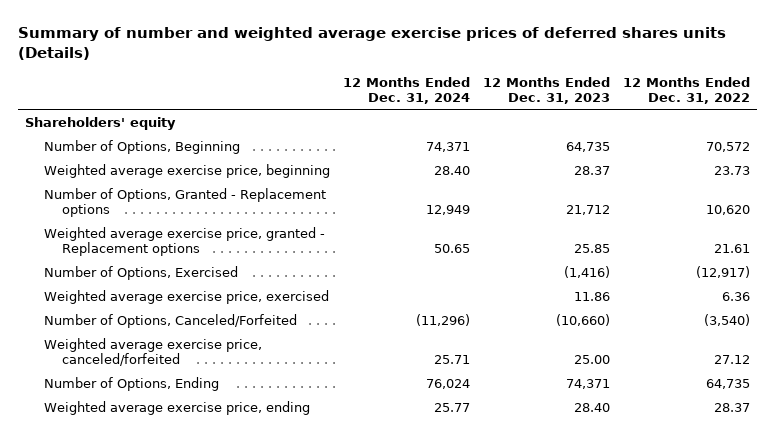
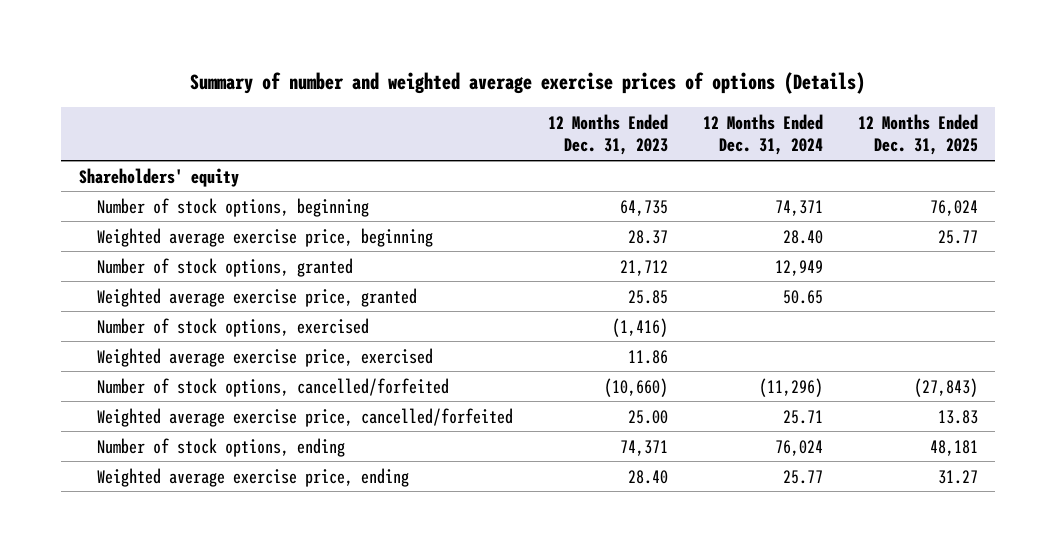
- Summary of number and weighted average exercise prices of deferred shares units (Details)
+ Summary of number and weighted average exercise prices of options (Details)
- | 12 Months Ended Dec. 31, 2024 | 12 Months Ended Dec. 31, 2023 | 12 Months Ended Dec. 31, 2022
+ | 12 Months Ended Dec. 31, 2023 | 12 Months Ended Dec. 31, 2024 | 12 Months Ended Dec. 31, 2025
- Number of Options, Beginning | 74,371 | 64,735 | 70,572
+ Number of stock options, beginning | 64,735 | 74,371 | 76,024
- Number of Options, Granted - Replacement options | 12,949 | 21,712 | 10,620
- Weighted average exercise price, granted - Replacement options | 50.65 | 25.85 | 21.61
- Number of Options, Exercised | | (1,416) | (12,917)
+ Number of stock options, granted | 21,712 | 12,949 |
+ Weighted average exercise price, granted | 25.85 | 50.65 |
+ Number of stock options, exercised | (1,416) | |
- Number of Options, Canceled/Forfeited | (11,296) | (10,660) | (3,540)
- Weighted average exercise price, canceled/forfeited | 25.71 | 25.00 | 27.12
- Number of Options, Ending | 76,024 | 74,371 | 64,735
+ Number of stock options, cancelled/forfeited | (10,660) | (11,296) | (27,843)
+ Weighted average exercise price, cancelled/forfeited | 25.00 | 25.71 | 13.83
+ Number of stock options, ending | 74,371 | 76,024 | 48,181

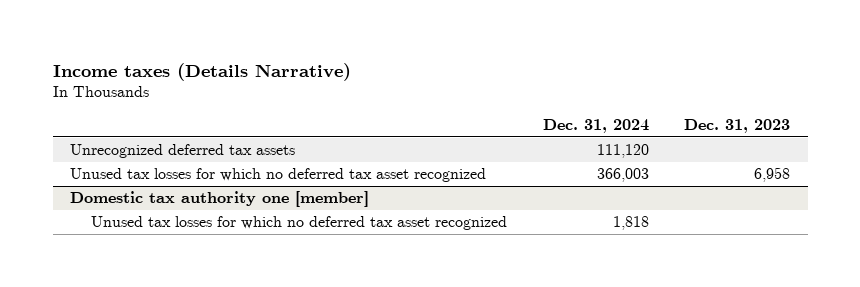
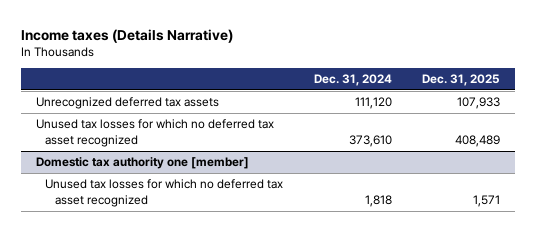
- | Dec. 31, 2024 | Dec. 31, 2023
+ | Dec. 31, 2024 | Dec. 31, 2025
- Unused tax losses for which no deferred tax asset recognized | 366,003 | 6,958
+ Unused tax losses for which no deferred tax asset recognized | 373,610 | 408,489

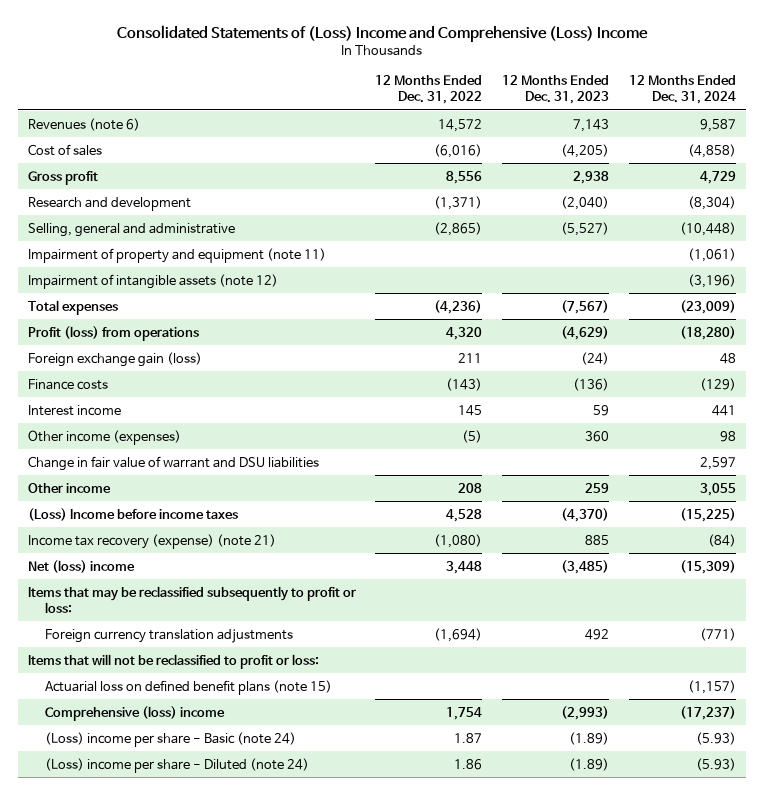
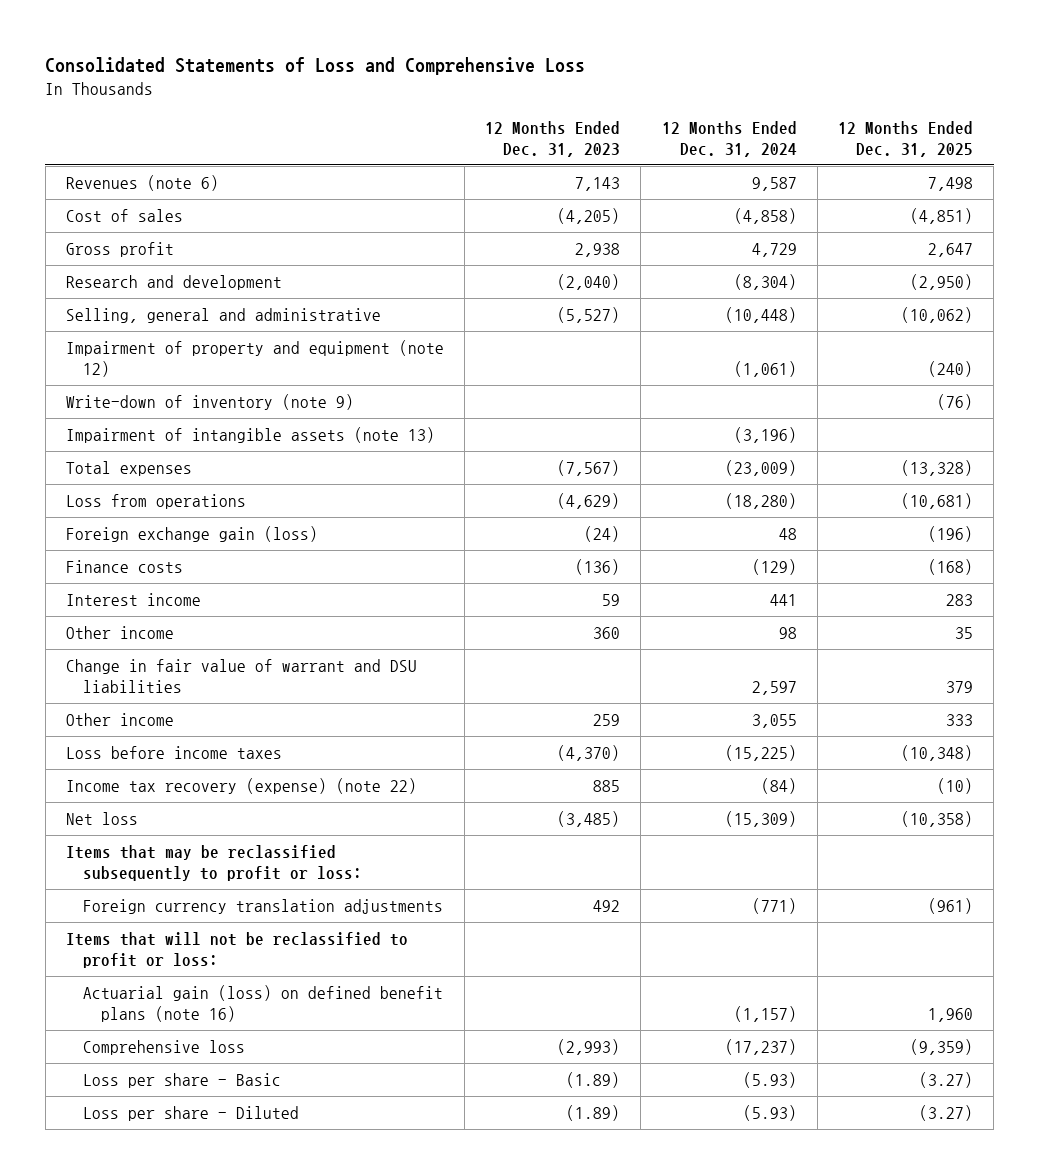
- Consolidated Statements of (Loss) Income and Comprehensive (Loss) Income
+ Consolidated Statements of Loss and Comprehensive Loss
- | 12 Months Ended Dec. 31, 2022 | 12 Months Ended Dec. 31, 2023 | 12 Months Ended Dec. 31, 2024
+ | 12 Months Ended Dec. 31, 2023 | 12 Months Ended Dec. 31, 2024 | 12 Months Ended Dec. 31, 2025
- Impairment of property and equipment (note 11) | | | (1,061)
- Impairment of intangible assets (note 12) | | | (3,196)
+ Impairment of property and equipment (note 12) | | (1,061) | (240)
+ Write-down of inventory (note 9) | | | (76)
+ Impairment of intangible assets (note 13) | | (3,196) |
- Profit (loss) from operations | 4,320 | (4,629) | (18,280)
+ Loss from operations | (4,629) | (18,280) | (10,681)
- Other income (expenses) | (5) | 360 | 98
+ Other income | 360 | 98 | 35
- (Loss) Income before income taxes | 4,528 | (4,370) | (15,225)
- Income tax recovery (expense) (note 21) | (1,080) | 885 | (84)
- Net (loss) income | 3,448 | (3,485) | (15,309)
+ Loss before income taxes | (4,370) | (15,225) | (10,348)
+ Income tax recovery (expense) (note 22) | 885 | (84) | (10)
+ Net loss | (3,485) | (15,309) | (10,358)
- Actuarial loss on defined benefit plans (note 15) | | | (1,157)
- Comprehensive (loss) income | 1,754 | (2,993) | (17,237)
- (Loss) income per share - Basic (note 24) | 1.87 | (1.89) | (5.93)
- (Loss) income per share - Diluted (note 24) | 1.86 | (1.89) | (5.93)
+ Actuarial gain (loss) on defined benefit plans (note 16) | | (1,157) | 1,960
+ Comprehensive loss | (2,993) | (17,237) | (9,359)
+ Loss per share - Basic | (1.89) | (5.93) | (3.27)
+ Loss per share - Diluted | (1.89) | (5.93) | (3.27)

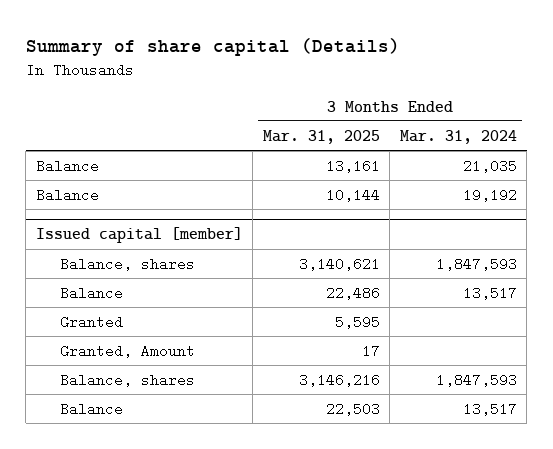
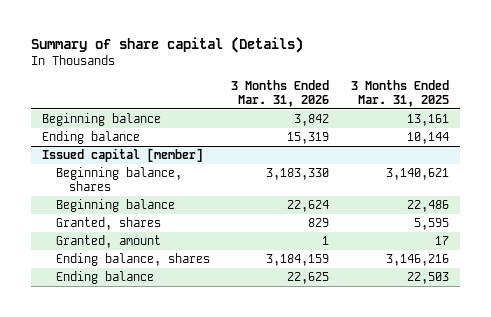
- | 3 Months Ended Mar. 31, 2025 | 3 Months Ended Mar. 31, 2024
+ | 3 Months Ended Mar. 31, 2026 | 3 Months Ended Mar. 31, 2025
- Balance | 13,161 | 21,035
- Balance | 10,144 | 19,192
+ Beginning balance | 3,842 | 13,161
+ Ending balance | 15,319 | 10,144
@ Issued capital [member]
- Balance, shares | 3,140,621 | 1,847,593
- Balance | 22,486 | 13,517
- Granted | 5,595 |
- Granted, Amount | 17 |
- Balance, shares | 3,146,216 | 1,847,593
- Balance | 22,503 | 13,517
+ Beginning balance, shares | 3,183,330 | 3,140,621
+ Beginning balance | 22,624 | 22,486
+ Granted, shares | 829 | 5,595
+ Granted, amount | 1 | 17
+ Ending balance, shares | 3,184,159 | 3,146,216
+ Ending balance | 22,625 | 22,503

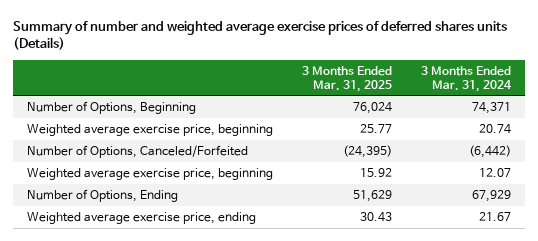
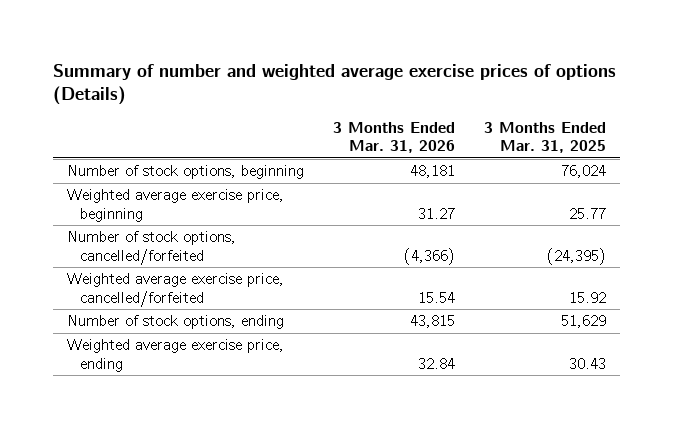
- Summary of number and weighted average exercise prices of deferred shares units (Details)
+ Summary of number and weighted average exercise prices of options (Details)
- | 3 Months Ended Mar. 31, 2025 | 3 Months Ended Mar. 31, 2024
+ | 3 Months Ended Mar. 31, 2026 | 3 Months Ended Mar. 31, 2025
- Number of Options, Beginning | 76,024 | 74,371
+ Number of stock options, beginning | 48,181 | 76,024
- Number of Options, Canceled/Forfeited | (24,395) | (6,442)
- Weighted average exercise price, beginning | 15.92 | 12.07
- Number of Options, Ending | 51,629 | 67,929
+ Number of stock options, cancelled/forfeited | (4,366) | (24,395)
+ Weighted average exercise price, cancelled/forfeited | 15.54 | 15.92
+ Number of stock options, ending | 43,815 | 51,629

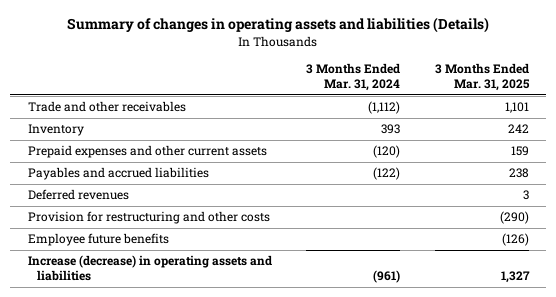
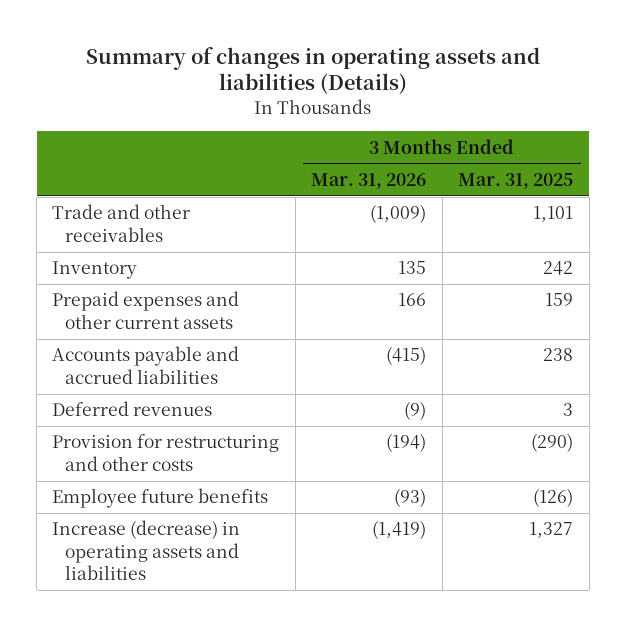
- | 3 Months Ended Mar. 31, 2024 | 3 Months Ended Mar. 31, 2025
+ | 3 Months Ended Mar. 31, 2026 | 3 Months Ended Mar. 31, 2025
- Payables and accrued liabilities | (122) | 238
+ Accounts payable and accrued liabilities | (415) | 238

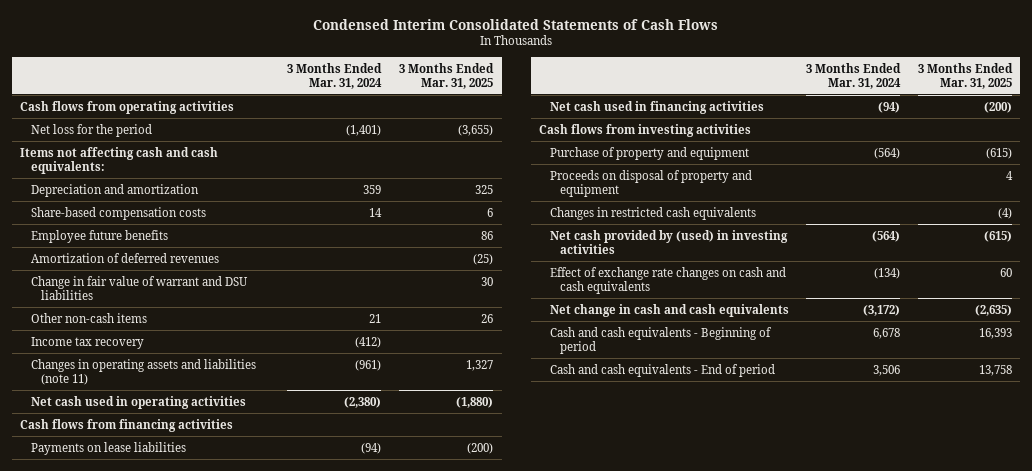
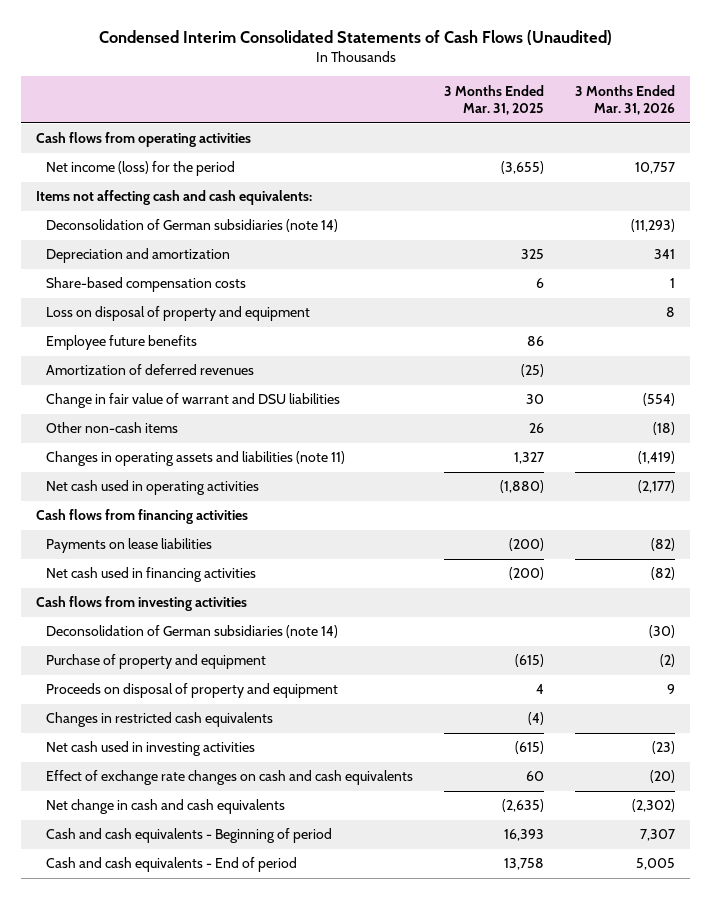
- Condensed Interim Consolidated Statements of Cash Flows
+ Condensed Interim Consolidated Statements of Cash Flows (Unaudited)
- | 3 Months Ended Mar. 31, 2024 | 3 Months Ended Mar. 31, 2025
+ | 3 Months Ended Mar. 31, 2025 | 3 Months Ended Mar. 31, 2026
- Net loss for the period | (1,401) | (3,655)
+ Net income (loss) for the period | (3,655) | 10,757
+ Deconsolidation of German subsidiaries (note 14) | | (11,293)
+ Loss on disposal of property and equipment | | 8
- Income tax recovery | (412) |
+ Deconsolidation of German subsidiaries (note 14) | | (30)
- Net cash provided by (used) in investing activities | (564) | (615)
+ Net cash used in investing activities | (615) | (23)

